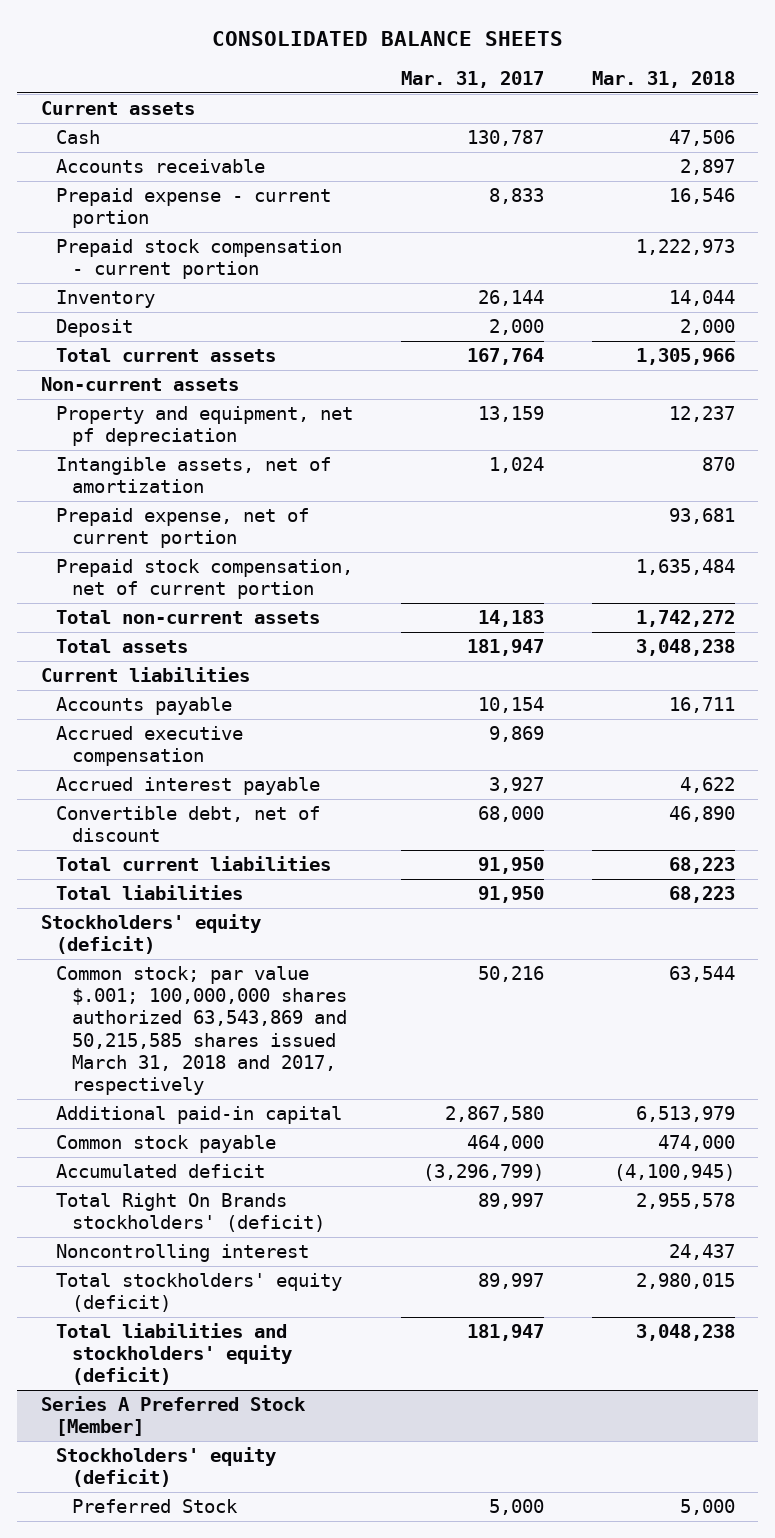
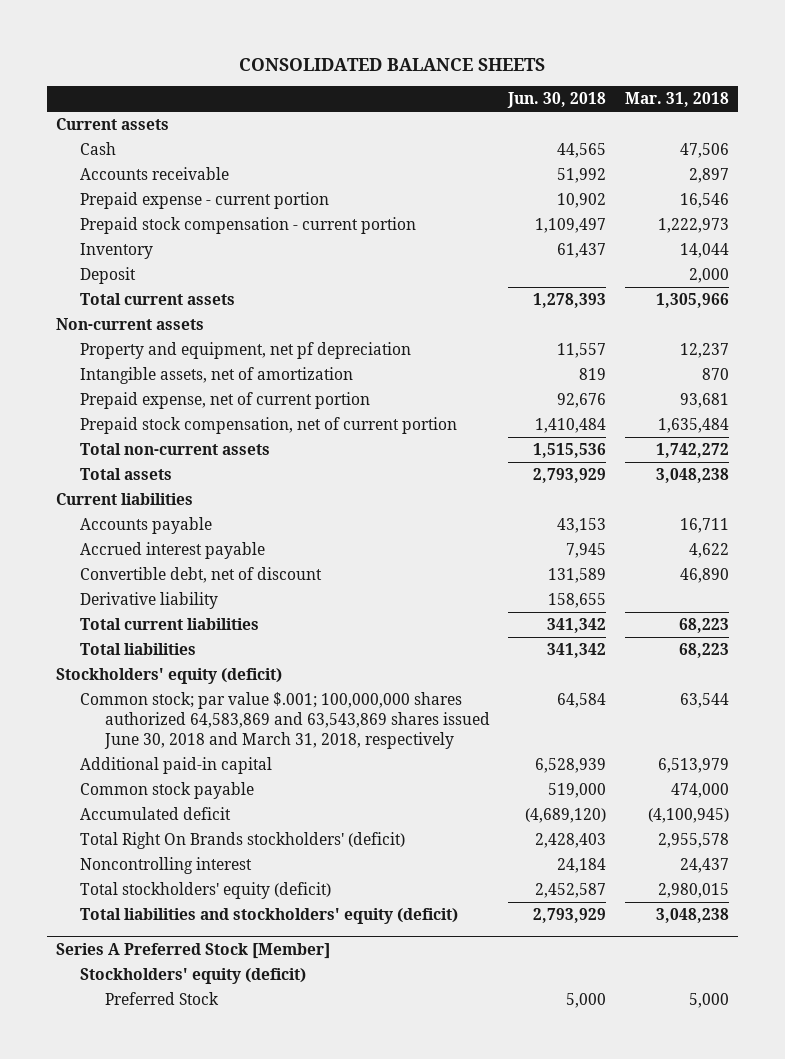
- | Mar. 31, 2017 | Mar. 31, 2018
+ | Jun. 30, 2018 | Mar. 31, 2018
- Accrued executive compensation | 9,869 |
+ Derivative liability | 158,655 |
- Common stock; par value $.001; 100,000,000 shares authorized 63,543,869 and 50,215,585 shares issued March 31, 2018 and 2017, respectively | 50,216 | 63,544
+ Common stock; par value $.001; 100,000,000 shares authorized 64,583,869 and 63,543,869 shares issued June 30, 2018 and March 31, 2018, respectively | 64,584 | 63,544

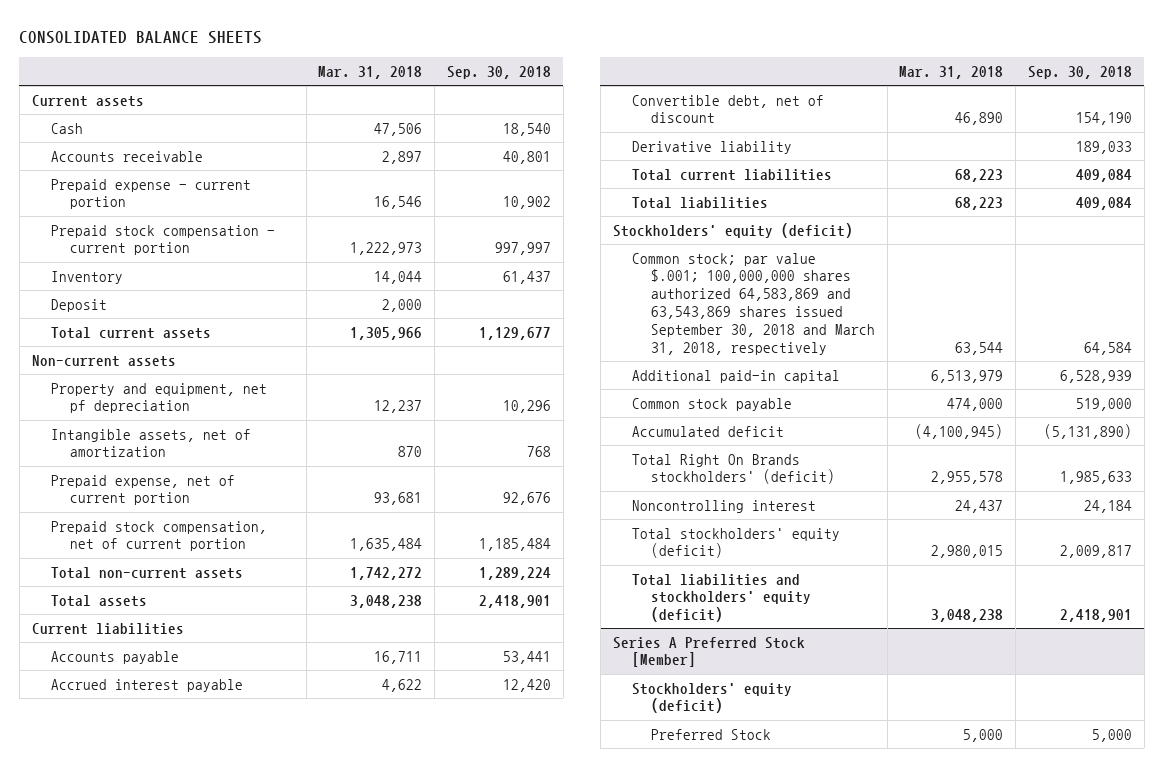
- | Jun. 30, 2018 | Mar. 31, 2018
+ | Mar. 31, 2018 | Sep. 30, 2018
- Common stock; par value $.001; 100,000,000 shares authorized 64,583,869 and 63,543,869 shares issued June 30, 2018 and March 31, 2018, respectively | 64,584 | 63,544
+ Common stock; par value $.001; 100,000,000 shares authorized 64,583,869 and 63,543,869 shares issued September 30, 2018 and March 31, 2018, respectively | 63,544 | 64,584

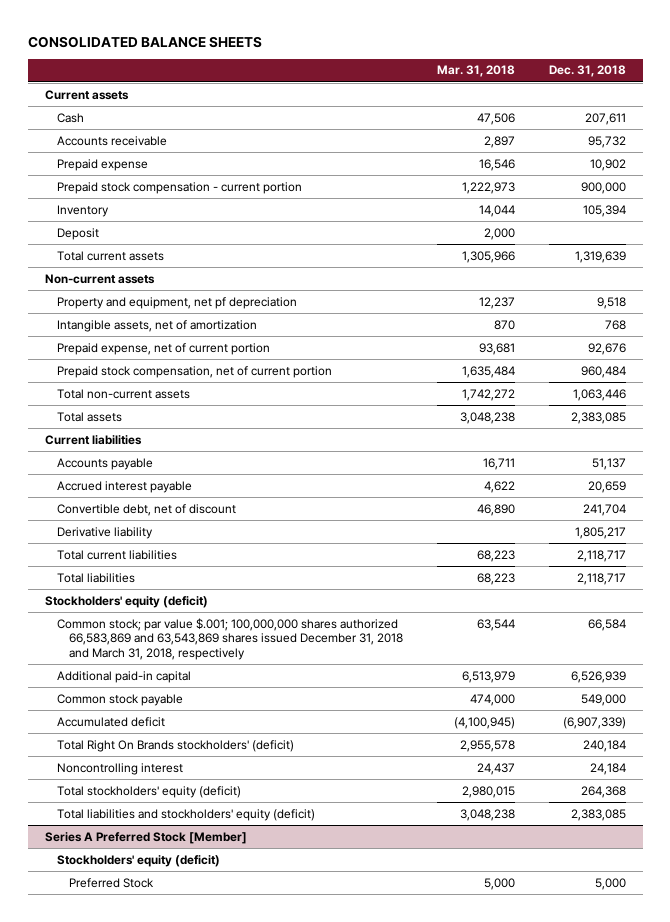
- | Mar. 31, 2018 | Sep. 30, 2018
+ | Mar. 31, 2018 | Dec. 31, 2018
- Prepaid expense - current portion | 16,546 | 10,902
+ Prepaid expense | 16,546 | 10,902
- Common stock; par value $.001; 100,000,000 shares authorized 64,583,869 and 63,543,869 shares issued September 30, 2018 and March 31, 2018, respectively | 63,544 | 64,584
+ Common stock; par value $.001; 100,000,000 shares authorized 66,583,869 and 63,543,869 shares issued December 31, 2018 and March 31, 2018, respectively | 63,544 | 66,584

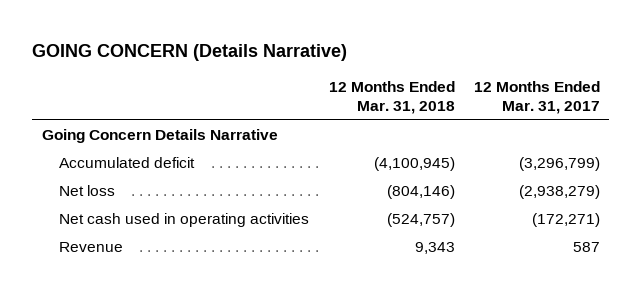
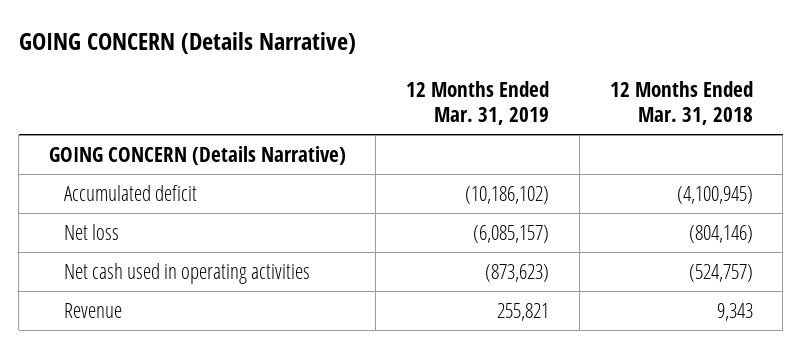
- | 12 Months Ended Mar. 31, 2018 | 12 Months Ended Mar. 31, 2017
+ | 12 Months Ended Mar. 31, 2019 | 12 Months Ended Mar. 31, 2018
- Going Concern Details Narrative
+ GOING CONCERN (Details Narrative)

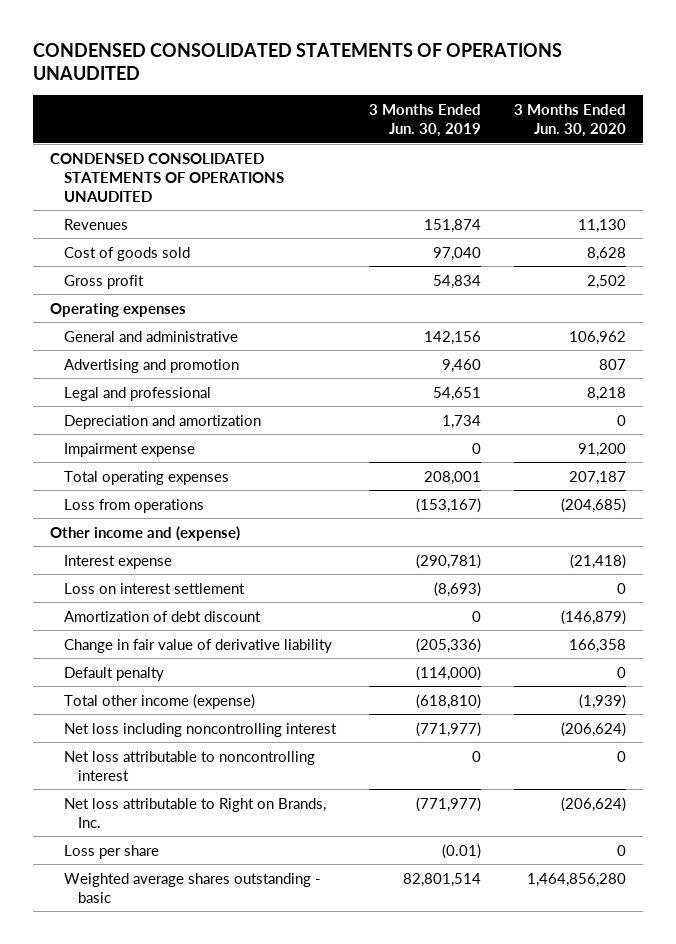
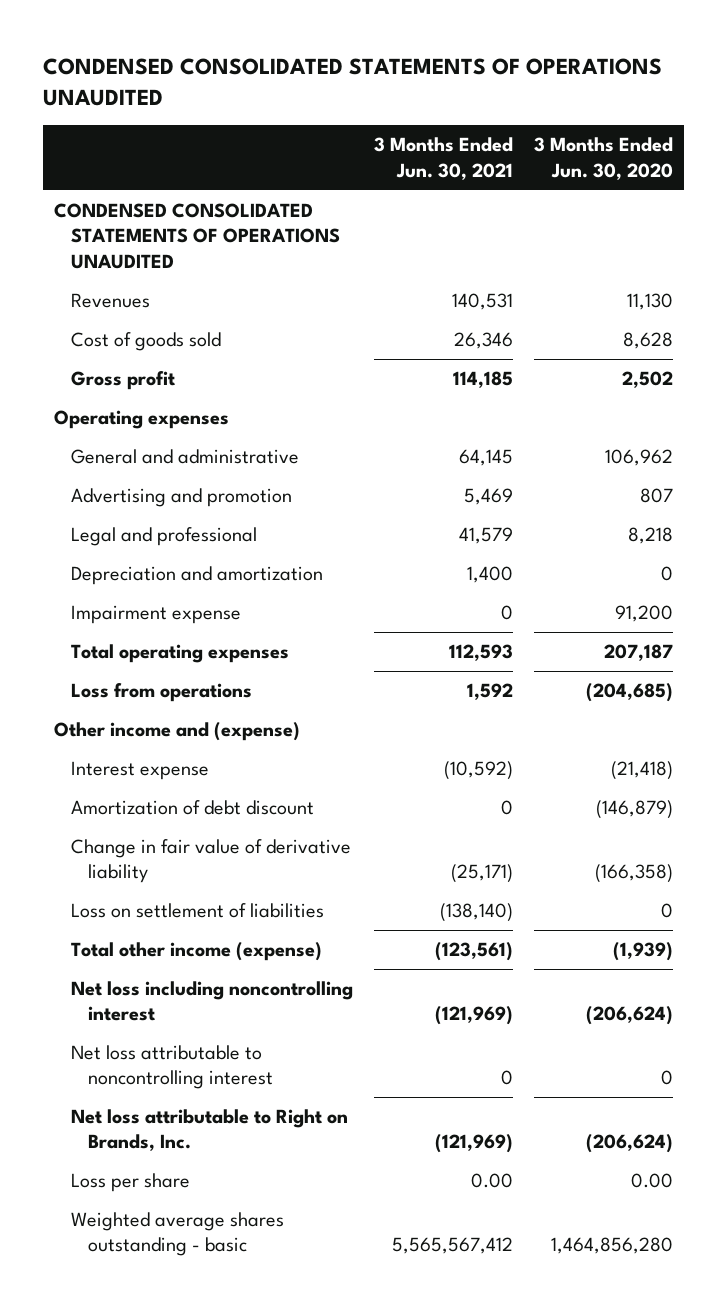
- | 3 Months Ended Jun. 30, 2019 | 3 Months Ended Jun. 30, 2020
+ | 3 Months Ended Jun. 30, 2021 | 3 Months Ended Jun. 30, 2020
- Loss on interest settlement | (8,693) | 0
- Change in fair value of derivative liability | (205,336) | 166,358
- Default penalty | (114,000) | 0
+ Change in fair value of derivative liability | (25,171) | (166,358)
+ Loss on settlement of liabilities | (138,140) | 0
- Loss per share | (0.01) | 0
+ Loss per share | 0.00 | 0.00

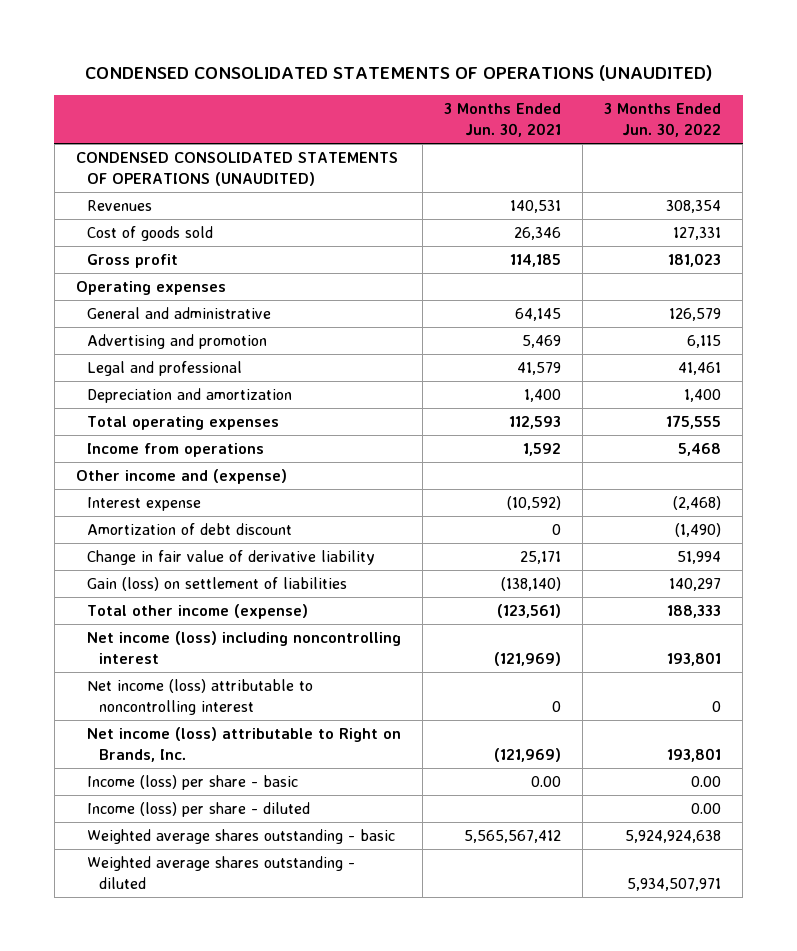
- CONDENSED CONSOLIDATED STATEMENTS OF OPERATIONS UNAUDITED
+ CONDENSED CONSOLIDATED STATEMENTS OF OPERATIONS (UNAUDITED)
- | 3 Months Ended Jun. 30, 2021 | 3 Months Ended Jun. 30, 2020
+ | 3 Months Ended Jun. 30, 2021 | 3 Months Ended Jun. 30, 2022
- CONDENSED CONSOLIDATED STATEMENTS OF OPERATIONS UNAUDITED
+ CONDENSED CONSOLIDATED STATEMENTS OF OPERATIONS (UNAUDITED)
- Impairment expense | 0 | 91,200
- Loss from operations | 1,592 | (204,685)
+ Income from operations | 1,592 | 5,468
- Change in fair value of derivative liability | (25,171) | (166,358)
- Loss on settlement of liabilities | (138,140) | 0
+ Change in fair value of derivative liability | 25,171 | 51,994
+ Gain (loss) on settlement of liabilities | (138,140) | 140,297
- Net loss including noncontrolling interest | (121,969) | (206,624)
- Net loss attributable to noncontrolling interest | 0 | 0
- Net loss attributable to Right on Brands, Inc. | (121,969) | (206,624)
- Loss per share | 0.00 | 0.00
+ Net income (loss) including noncontrolling interest | (121,969) | 193,801
+ Net income (loss) attributable to noncontrolling interest | 0 | 0
+ Net income (loss) attributable to Right on Brands, Inc. | (121,969) | 193,801
+ Income (loss) per share - basic | 0.00 | 0.00
+ Income (loss) per share - diluted | | 0.00
+ Weighted average shares outstanding - diluted | | 5,934,507,971

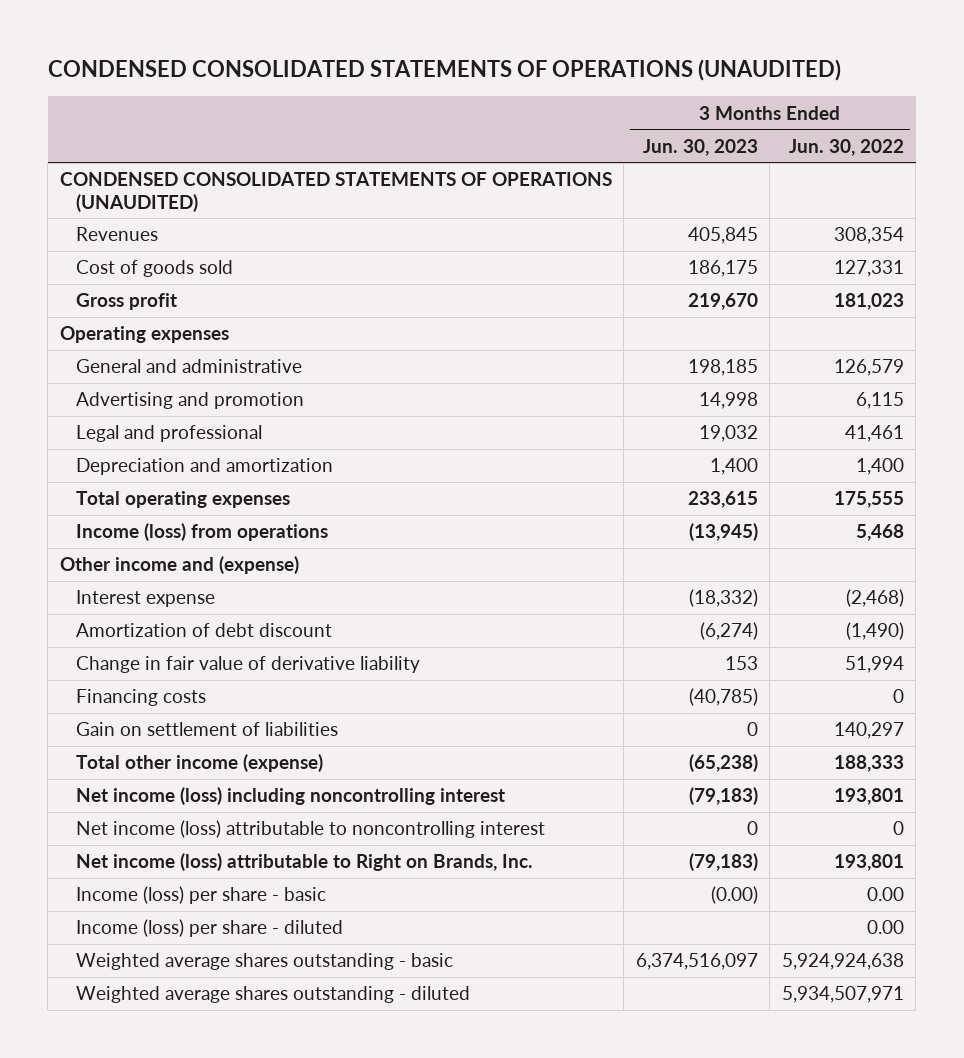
- | 3 Months Ended Jun. 30, 2021 | 3 Months Ended Jun. 30, 2022
+ | 3 Months Ended Jun. 30, 2023 | 3 Months Ended Jun. 30, 2022
- Income from operations | 1,592 | 5,468
+ Income (loss) from operations | (13,945) | 5,468
- Gain (loss) on settlement of liabilities | (138,140) | 140,297
+ Financing costs | (40,785) | 0
+ Gain on settlement of liabilities | 0 | 140,297

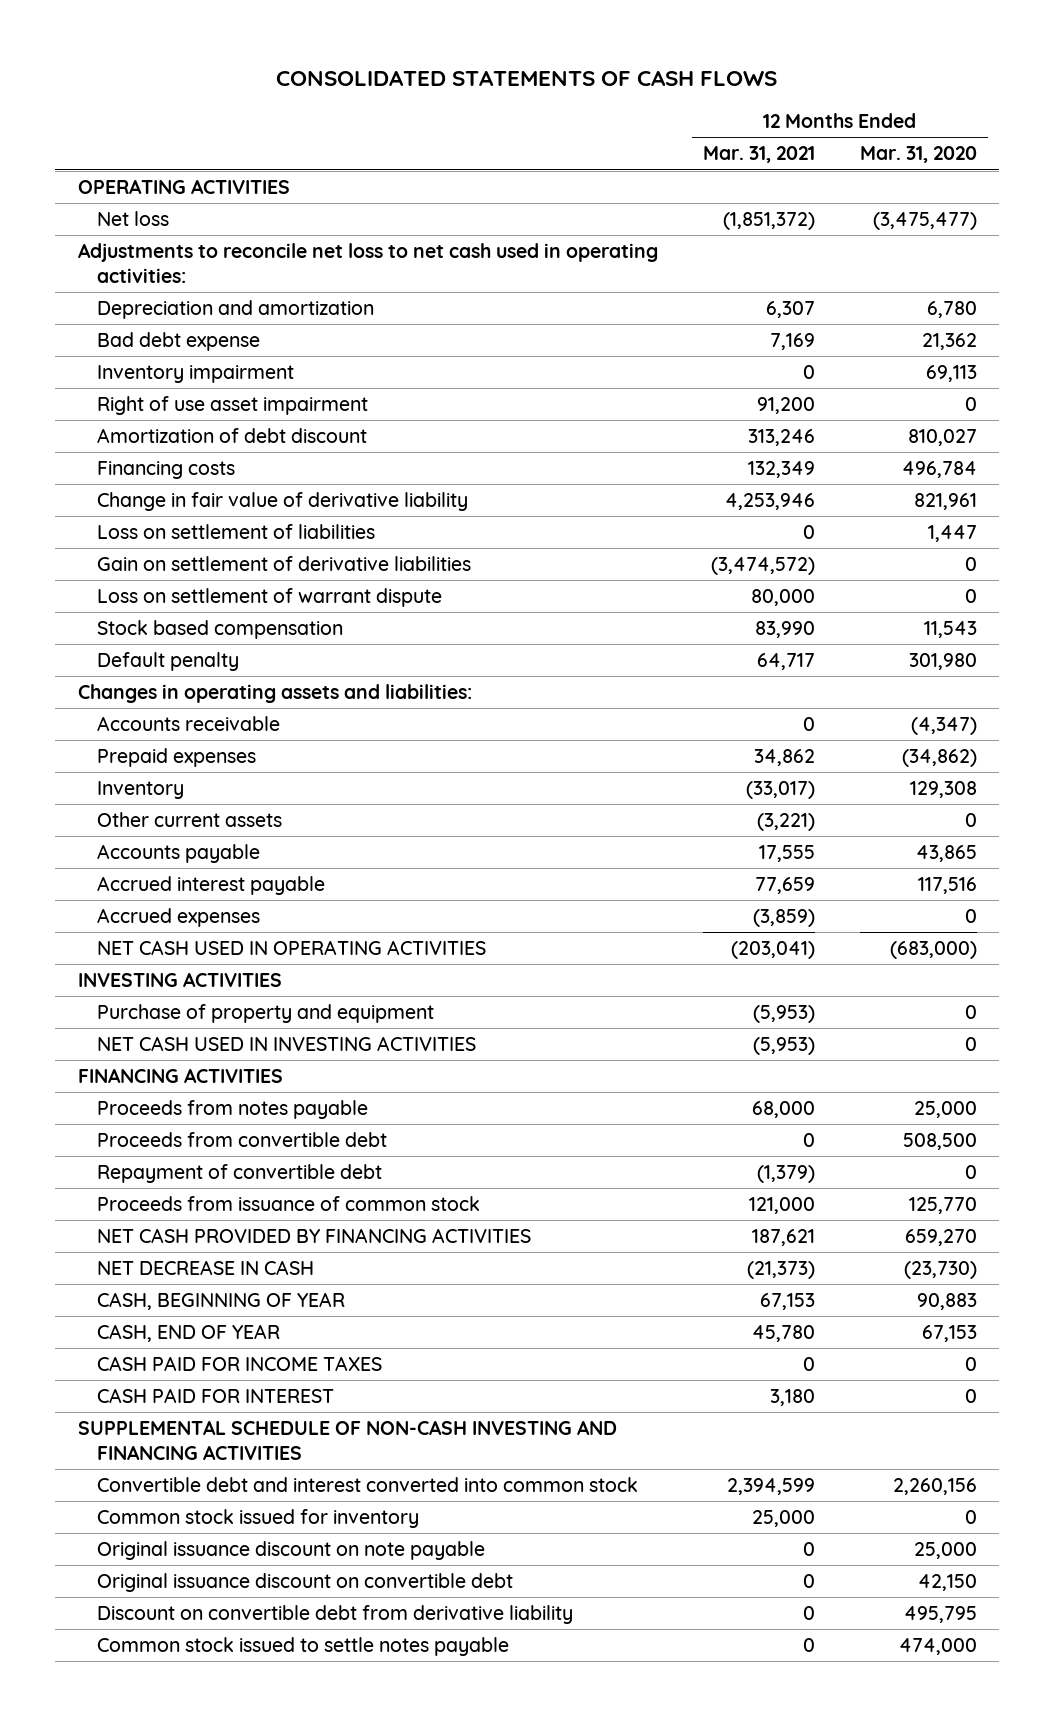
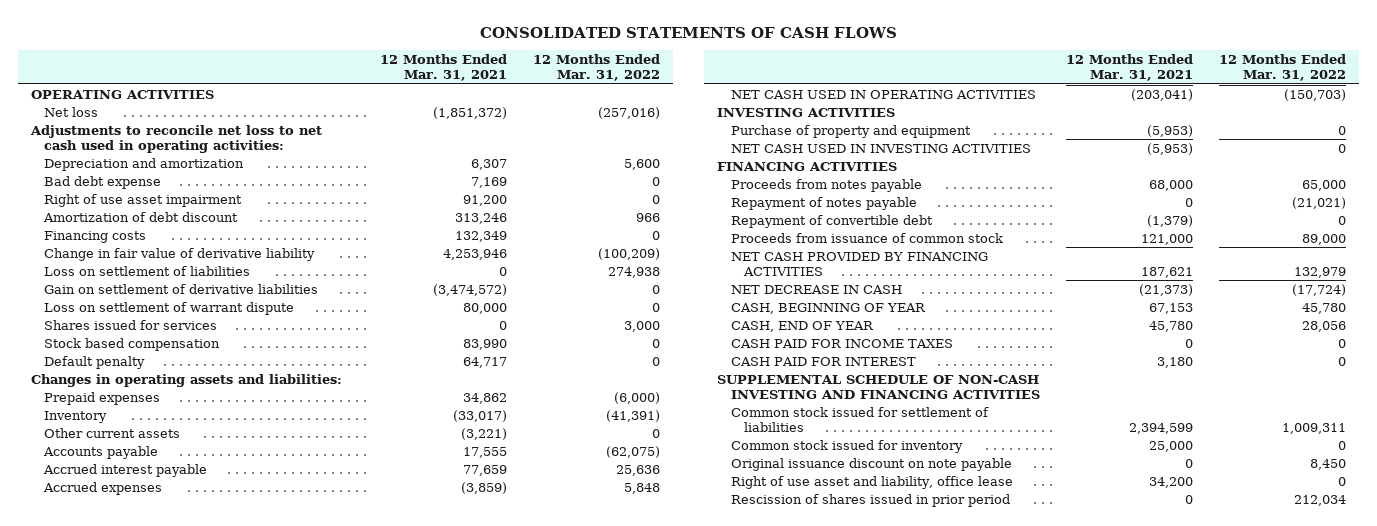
- | 12 Months Ended Mar. 31, 2021 | 12 Months Ended Mar. 31, 2020
+ | 12 Months Ended Mar. 31, 2021 | 12 Months Ended Mar. 31, 2022
- Inventory impairment | 0 | 69,113
+ Shares issued for services | 0 | 3,000
- Accounts receivable | 0 | (4,347)
- Proceeds from convertible debt | 0 | 508,500
+ Repayment of notes payable | 0 | (21,021)
- Convertible debt and interest converted into common stock | 2,394,599 | 2,260,156
+ Common stock issued for settlement of liabilities | 2,394,599 | 1,009,311
- Original issuance discount on convertible debt | 0 | 42,150
- Discount on convertible debt from derivative liability | 0 | 495,795
- Common stock issued to settle notes payable | 0 | 474,000
+ Right of use asset and liability, office lease | 34,200 | 0
+ Rescission of shares issued in prior period | 0 | 212,034

